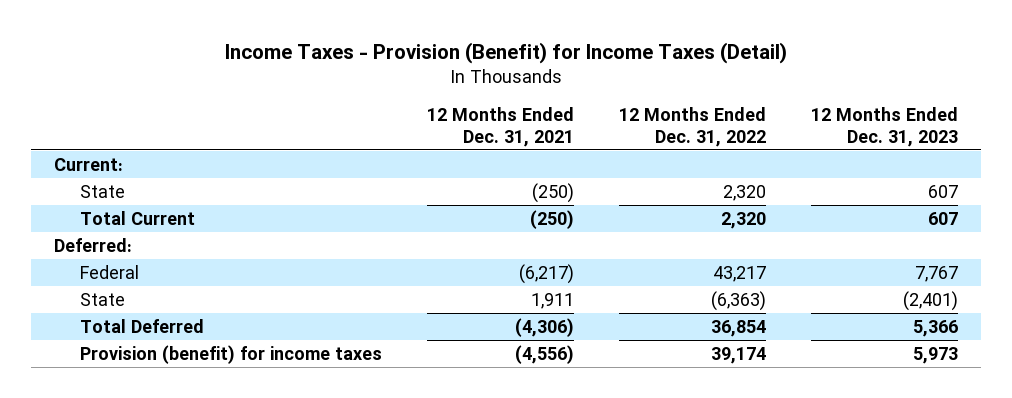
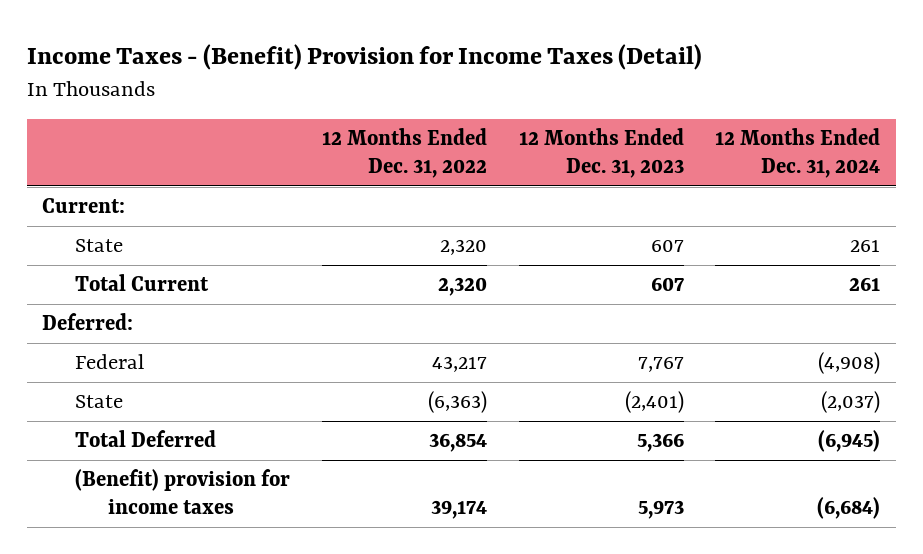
- Income Taxes - Provision (Benefit) for Income Taxes (Detail)
+ Income Taxes - (Benefit) Provision for Income Taxes (Detail)
- | 12 Months Ended Dec. 31, 2021 | 12 Months Ended Dec. 31, 2022 | 12 Months Ended Dec. 31, 2023
+ | 12 Months Ended Dec. 31, 2022 | 12 Months Ended Dec. 31, 2023 | 12 Months Ended Dec. 31, 2024
- Provision (benefit) for income taxes | (4,556) | 39,174 | 5,973
+ (Benefit) provision for income taxes | 39,174 | 5,973 | (6,684)

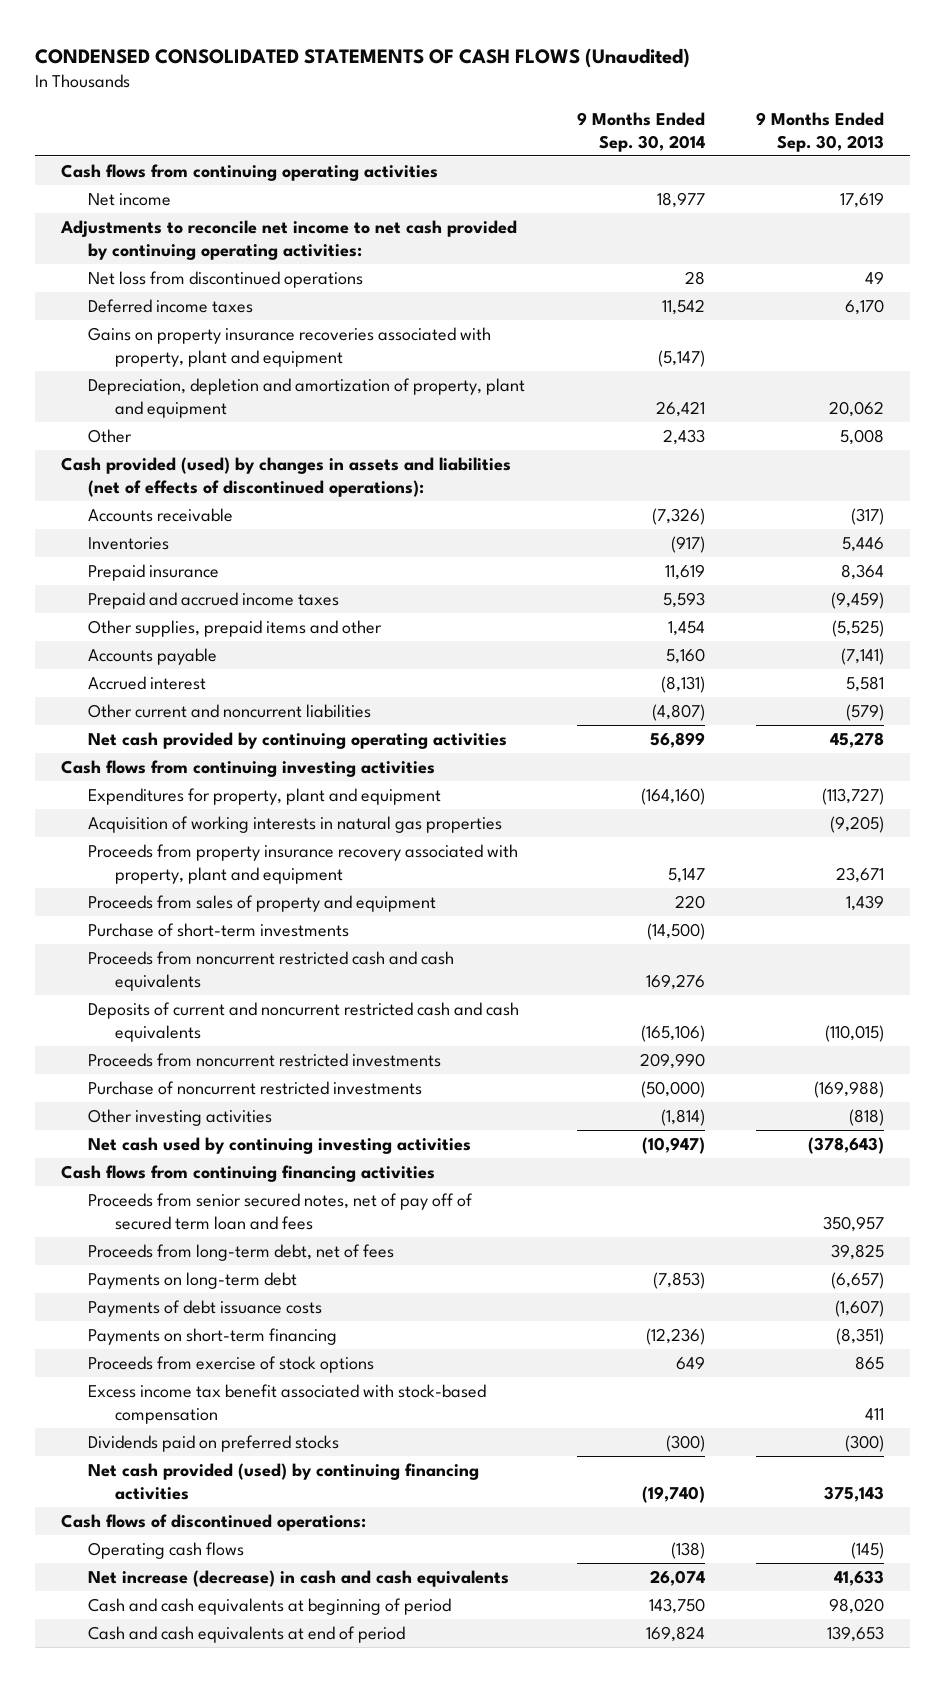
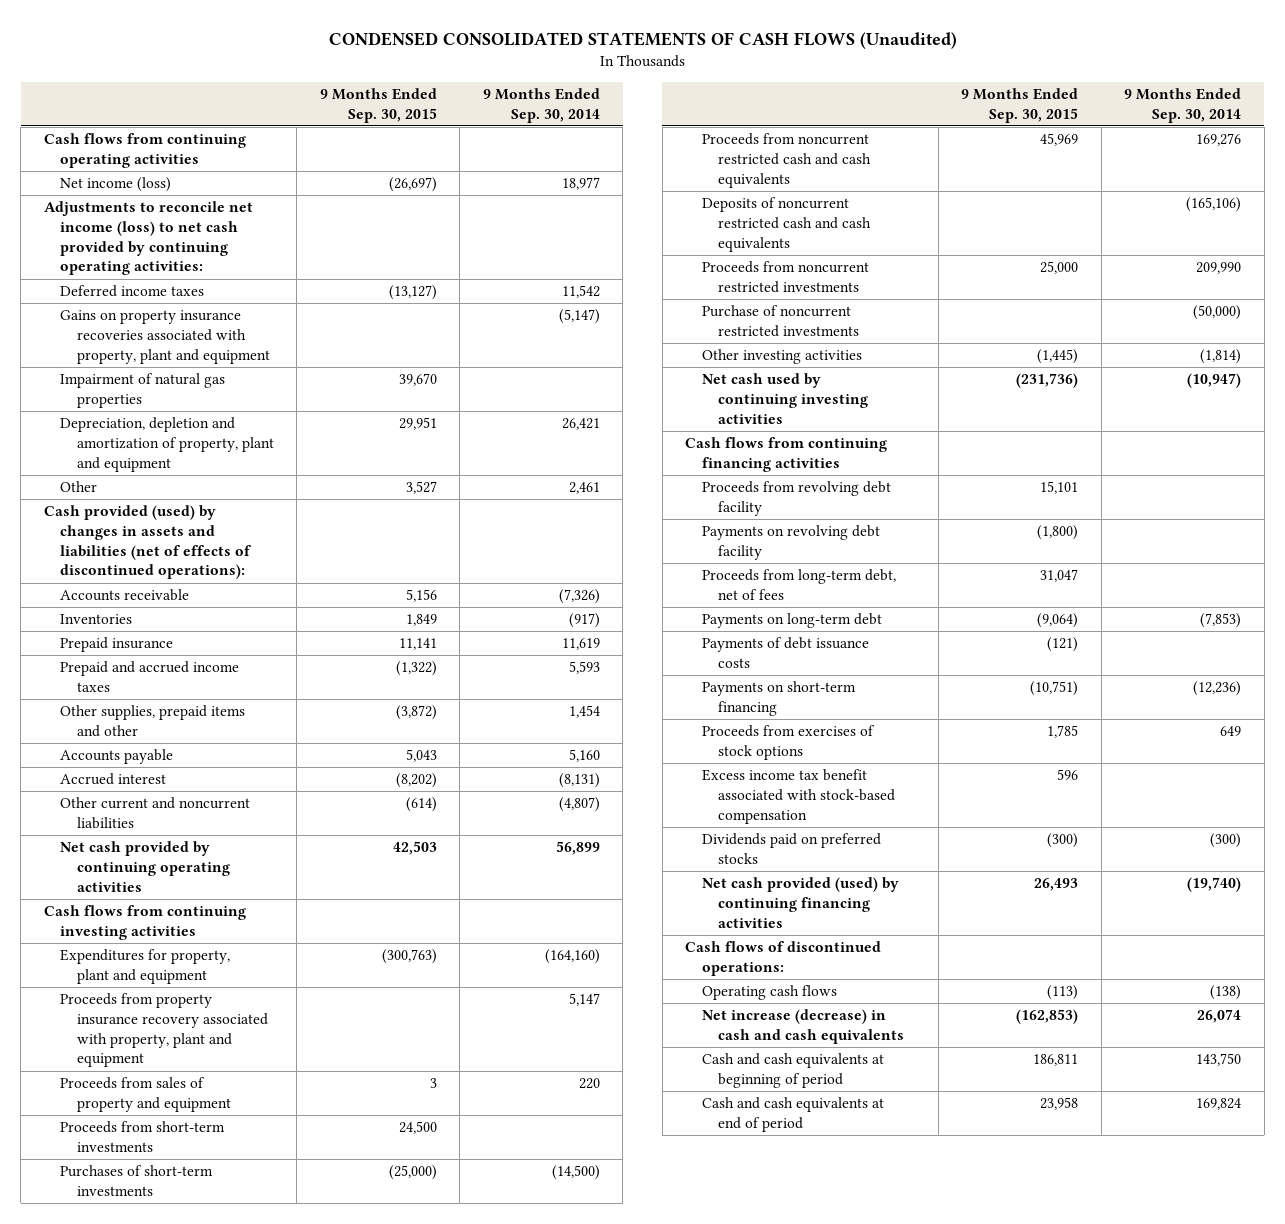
- | 9 Months Ended Sep. 30, 2014 | 9 Months Ended Sep. 30, 2013
+ | 9 Months Ended Sep. 30, 2015 | 9 Months Ended Sep. 30, 2014
- Net income | 18,977 | 17,619
- Adjustments to reconcile net income to net cash provided by continuing operating activities:
- Net loss from discontinued operations | 28 | 49
+ Net income (loss) | (26,697) | 18,977
+ Adjustments to reconcile net income (loss) to net cash provided by continuing operating activities:
+ Impairment of natural gas properties | 39,670 |
- Other | 2,433 | 5,008
+ Other | 3,527 | 2,461
- Acquisition of working interests in natural gas properties | | (9,205)
- Purchase of short-term investments | (14,500) |
+ Proceeds from short-term investments | 24,500 |
+ Purchases of short-term investments | (25,000) | (14,500)
- Deposits of current and noncurrent restricted cash and cash equivalents | (165,106) | (110,015)
+ Deposits of noncurrent restricted cash and cash equivalents | | (165,106)
- Proceeds from senior secured notes, net of pay off of secured term loan and fees | | 350,957
+ Proceeds from revolving debt facility | 15,101 |
+ Payments on revolving debt facility | (1,800) |
- Proceeds from exercise of stock options | 649 | 865
+ Proceeds from exercises of stock options | 1,785 | 649

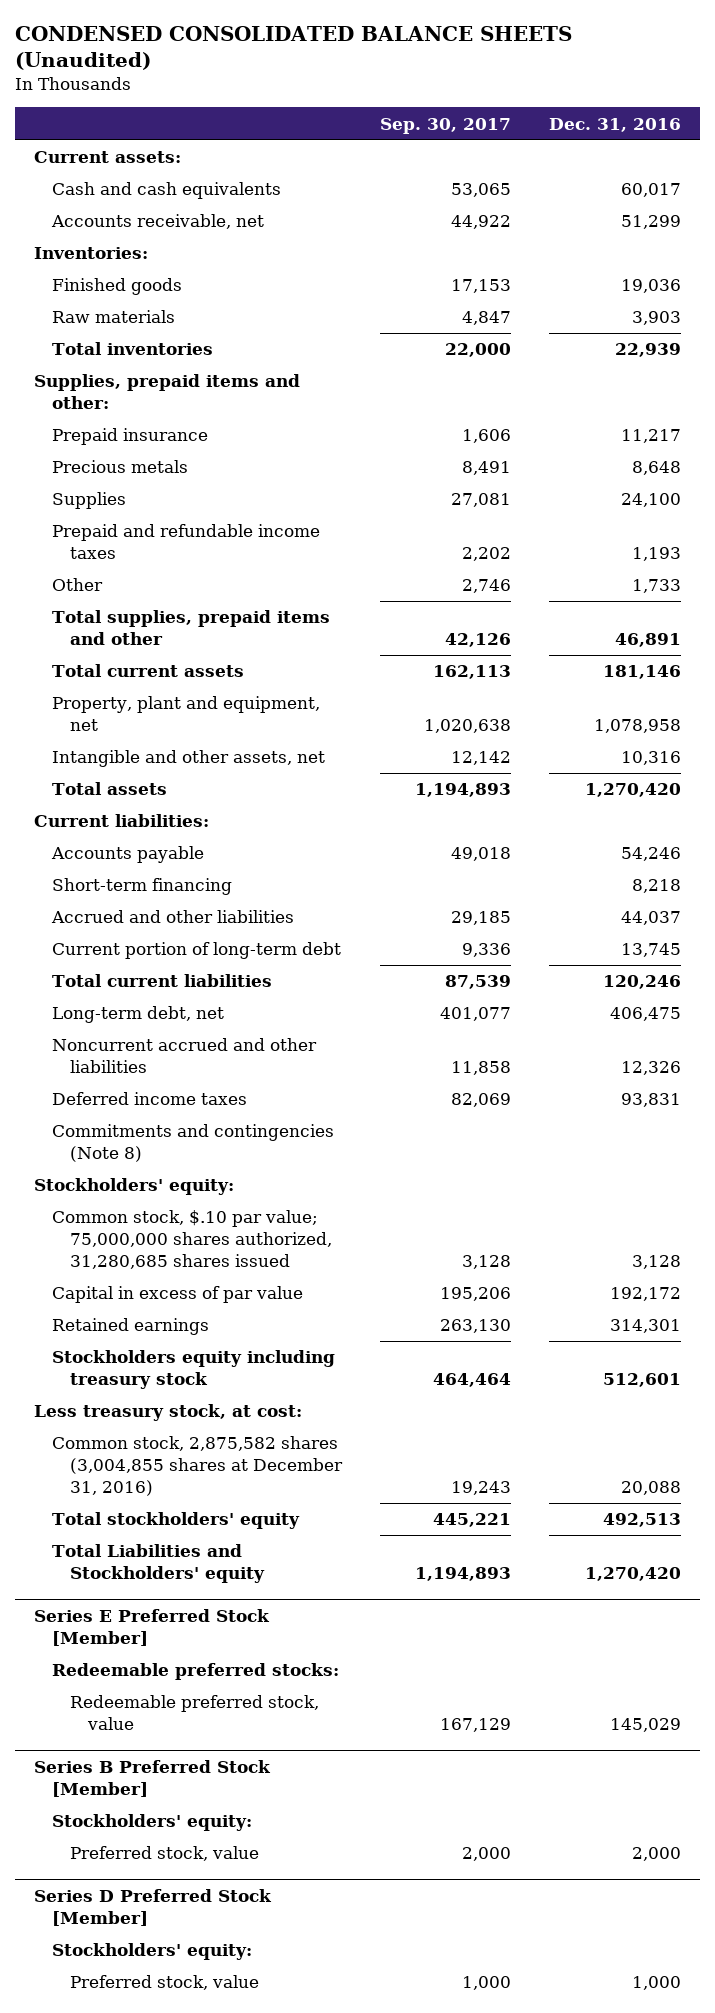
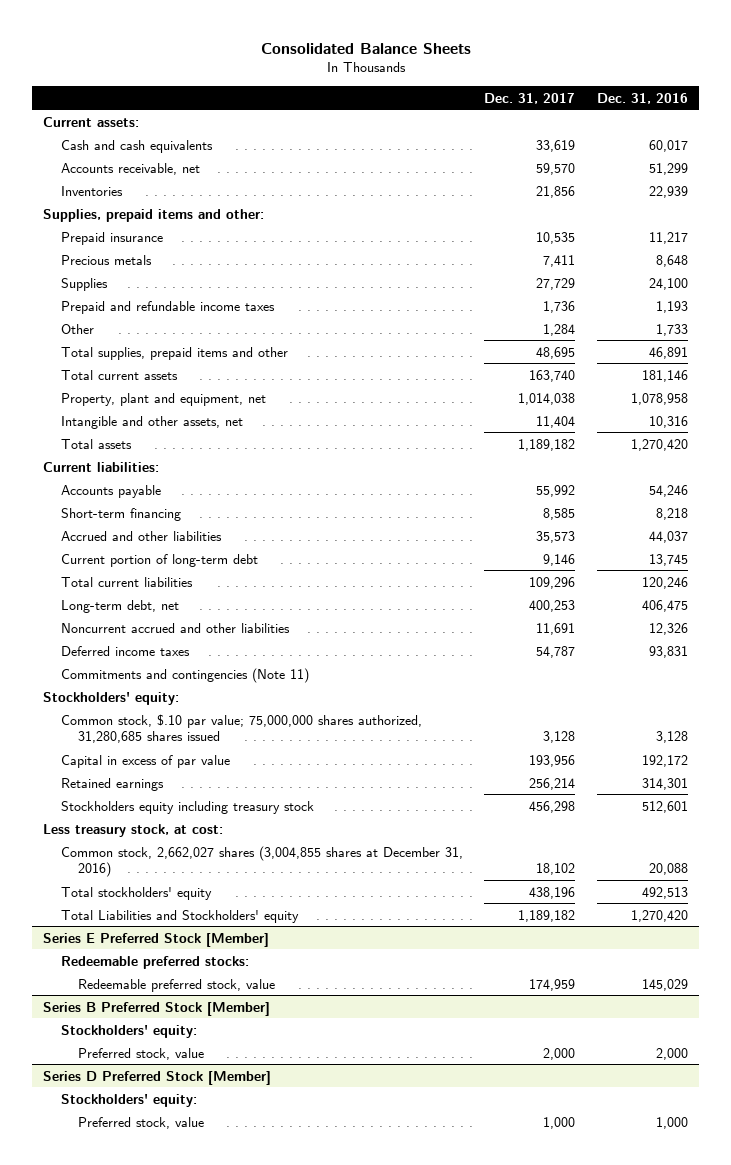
- CONDENSED CONSOLIDATED BALANCE SHEETS (Unaudited)
+ Consolidated Balance Sheets
- | Sep. 30, 2017 | Dec. 31, 2016
+ | Dec. 31, 2017 | Dec. 31, 2016
- Inventories:
- Finished goods | 17,153 | 19,036
- Raw materials | 4,847 | 3,903
- Total inventories | 22,000 | 22,939
+ Inventories | 21,856 | 22,939
- Commitments and contingencies (Note 8)
+ Commitments and contingencies (Note 11)
- Common stock, 2,875,582 shares (3,004,855 shares at December 31, 2016) | 19,243 | 20,088
+ Common stock, 2,662,027 shares (3,004,855 shares at December 31, 2016) | 18,102 | 20,088

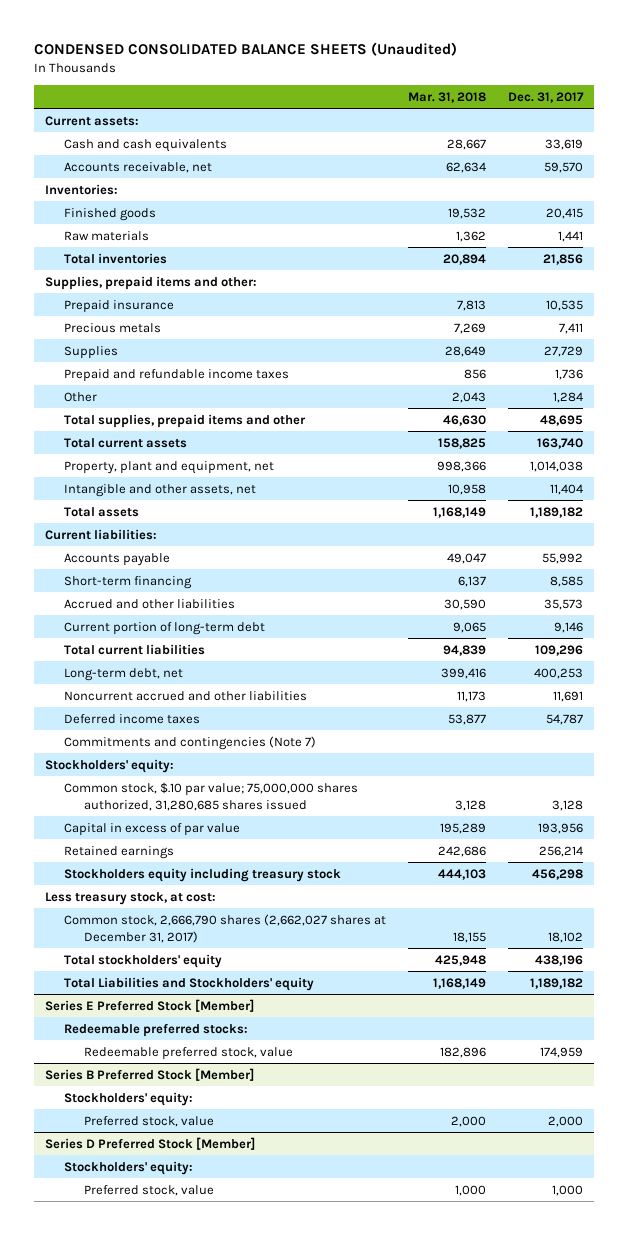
- Consolidated Balance Sheets
+ CONDENSED CONSOLIDATED BALANCE SHEETS (Unaudited)
- | Dec. 31, 2017 | Dec. 31, 2016
+ | Mar. 31, 2018 | Dec. 31, 2017
- Inventories | 21,856 | 22,939
+ Inventories:
+ Finished goods | 19,532 | 20,415
+ Raw materials | 1,362 | 1,441
+ Total inventories | 20,894 | 21,856
- Commitments and contingencies (Note 11)
+ Commitments and contingencies (Note 7)
- Common stock, 2,662,027 shares (3,004,855 shares at December 31, 2016) | 18,102 | 20,088
+ Common stock, 2,666,790 shares (2,662,027 shares at December 31, 2017) | 18,155 | 18,102

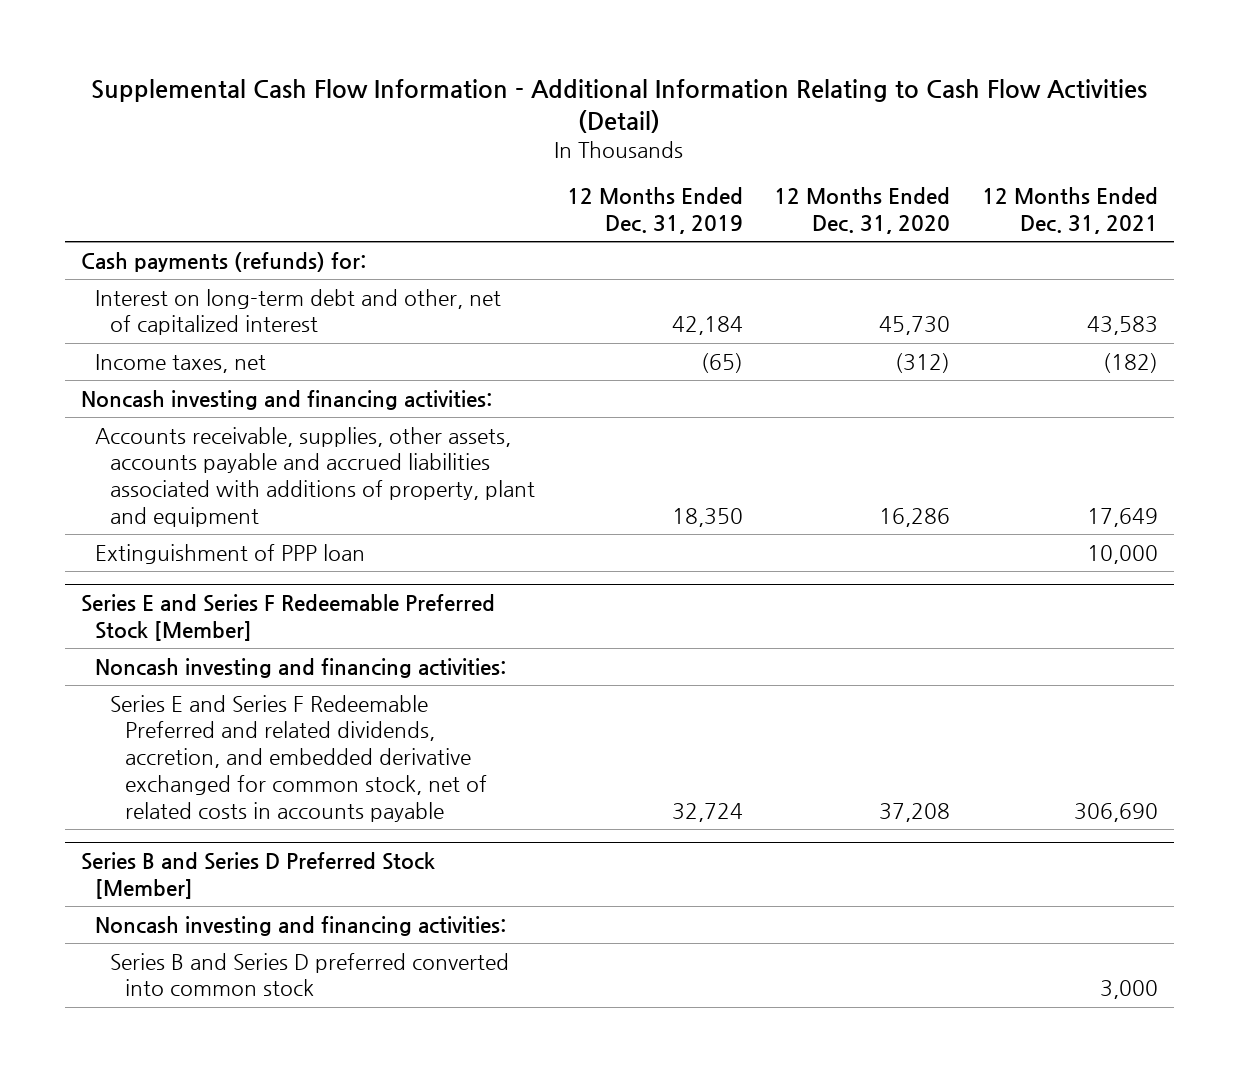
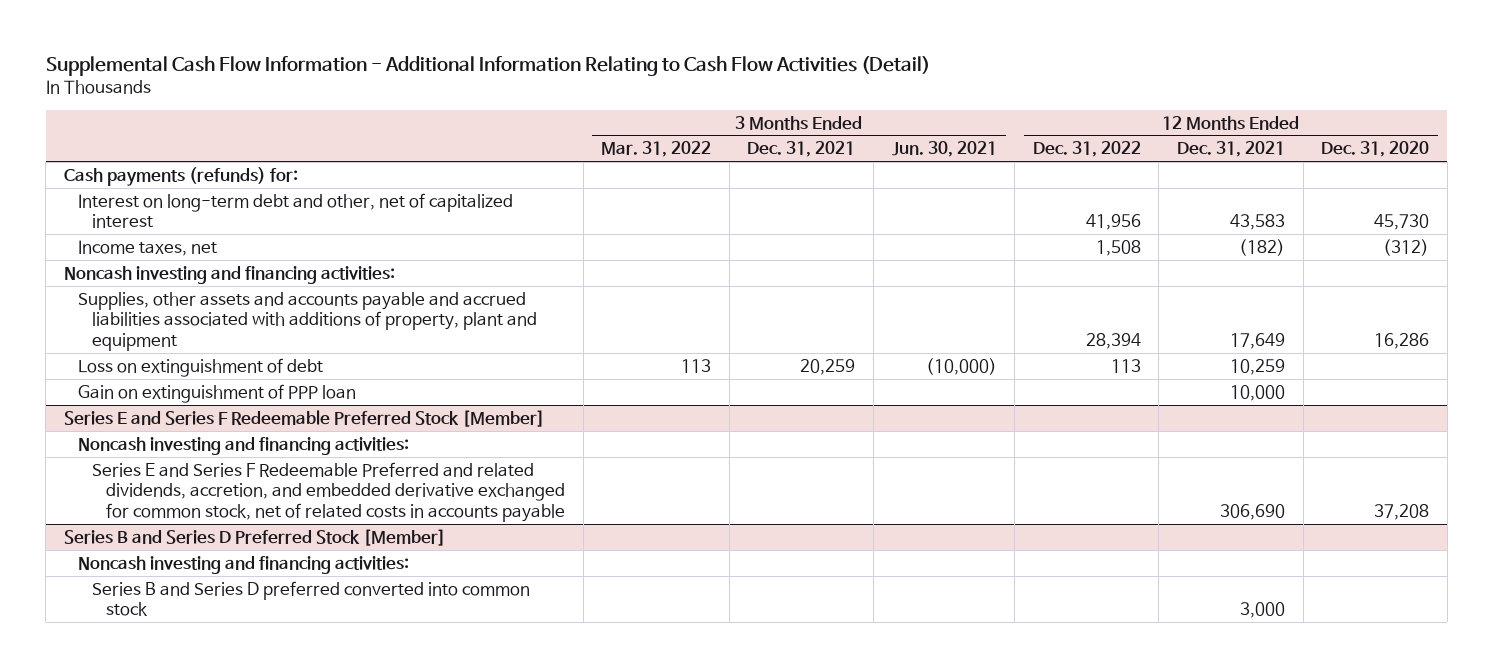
- | 12 Months Ended Dec. 31, 2019 | 12 Months Ended Dec. 31, 2020 | 12 Months Ended Dec. 31, 2021
+ | 3 Months Ended Mar. 31, 2022 | 3 Months Ended Dec. 31, 2021 | 3 Months Ended Jun. 30, 2021 | 12 Months Ended Dec. 31, 2022 | 12 Months Ended Dec. 31, 2021 | 12 Months Ended Dec. 31, 2020
- Accounts receivable, supplies, other assets, accounts payable and accrued liabilities associated with additions of property, plant and equipment | 18,350 | 16,286 | 17,649
- Extinguishment of PPP loan | | | 10,000
+ Supplies, other assets and accounts payable and accrued liabilities associated with additions of property, plant and equipment | | | | 28,394 | 17,649 | 16,286
+ Loss on extinguishment of debt | 113 | 20,259 | (10,000) | 113 | 10,259 |
+ Gain on extinguishment of PPP loan | | | | | 10,000 |

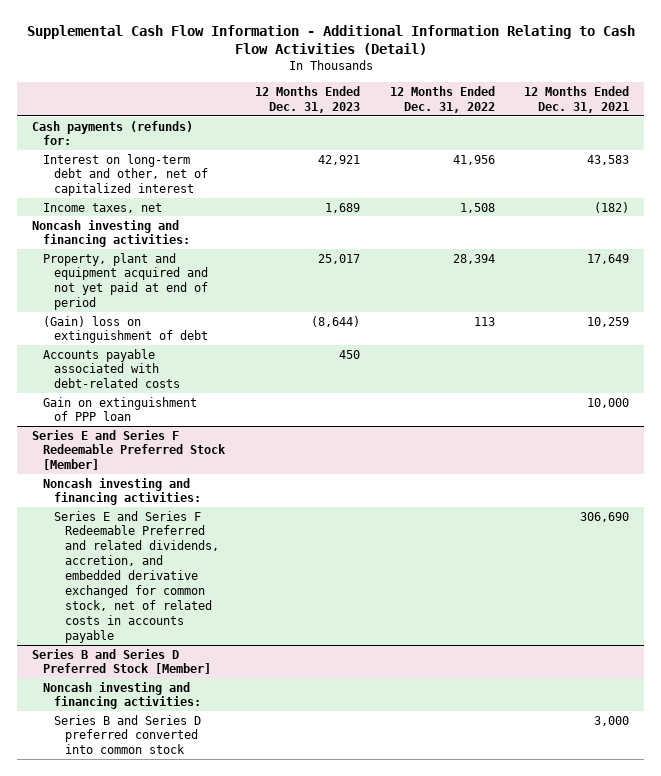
- | 3 Months Ended Mar. 31, 2022 | 3 Months Ended Dec. 31, 2021 | 3 Months Ended Jun. 30, 2021 | 12 Months Ended Dec. 31, 2022 | 12 Months Ended Dec. 31, 2021 | 12 Months Ended Dec. 31, 2020
+ | 12 Months Ended Dec. 31, 2023 | 12 Months Ended Dec. 31, 2022 | 12 Months Ended Dec. 31, 2021
- Supplies, other assets and accounts payable and accrued liabilities associated with additions of property, plant and equipment | | | | 28,394 | 17,649 | 16,286
- Loss on extinguishment of debt | 113 | 20,259 | (10,000) | 113 | 10,259 |
+ Property, plant and equipment acquired and not yet paid at end of period | 25,017 | 28,394 | 17,649
+ (Gain) loss on extinguishment of debt | (8,644) | 113 | 10,259
+ Accounts payable associated with debt-related costs | 450 | |

